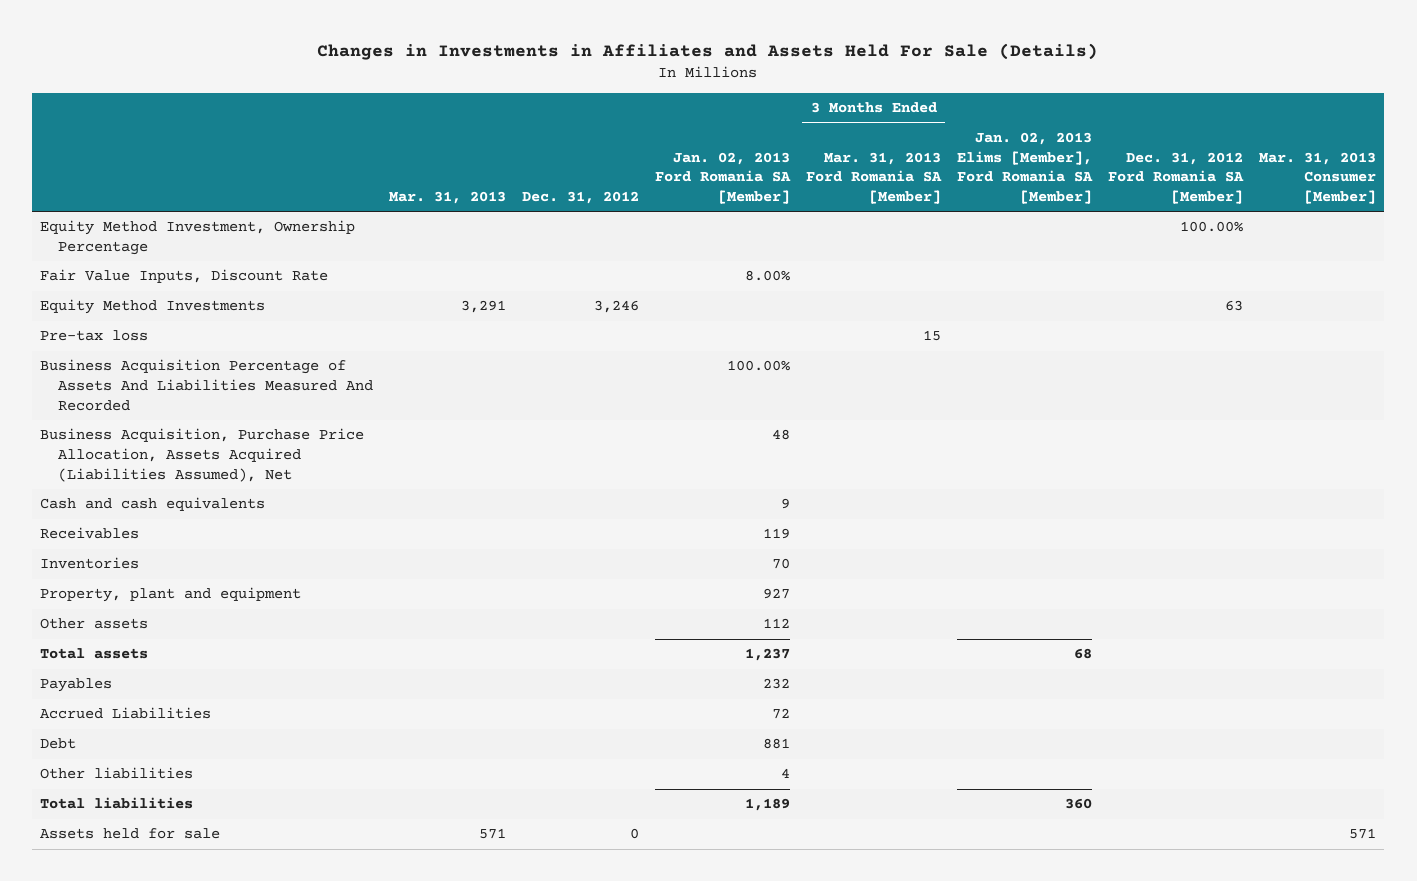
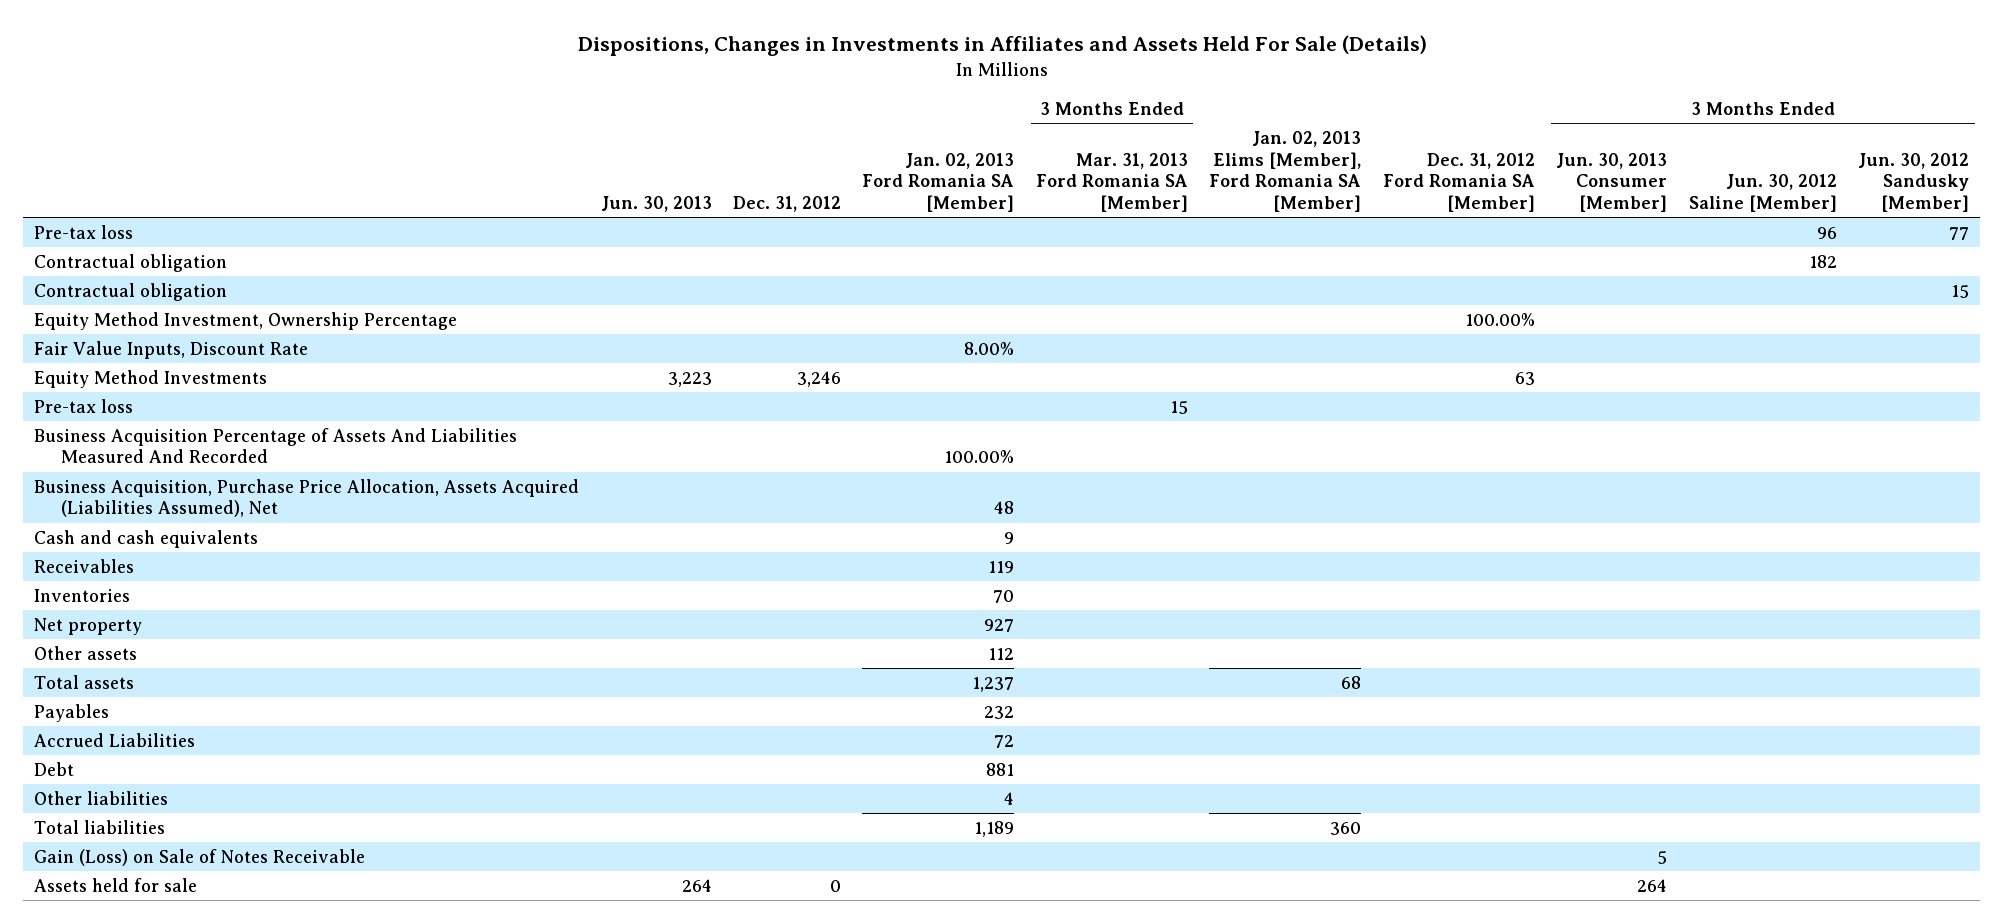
- Changes in Investments in Affiliates and Assets Held For Sale (Details)
+ Dispositions, Changes in Investments in Affiliates and Assets Held For Sale (Details)
- | Mar. 31, 2013 | Dec. 31, 2012 | Jan. 02, 2013 Ford Romania SA [Member] | 3 Months Ended Mar. 31, 2013 Ford Romania SA [Member] | Jan. 02, 2013 Elims [Member], Ford Romania SA [Member] | Dec. 31, 2012 Ford Romania SA [Member] | Mar. 31, 2013 Consumer [Member]
+ | Jun. 30, 2013 | Dec. 31, 2012 | Jan. 02, 2013 Ford Romania SA [Member] | 3 Months Ended Mar. 31, 2013 Ford Romania SA [Member] | Jan. 02, 2013 Elims [Member], Ford Romania SA [Member] | Dec. 31, 2012 Ford Romania SA [Member] | 3 Months Ended Jun. 30, 2013 Consumer [Member] | 3 Months Ended Jun. 30, 2012 Saline [Member] | 3 Months Ended Jun. 30, 2012 Sandusky [Member]
+ Pre-tax loss | | | | | | | | 96 | 77
+ Contractual obligation | | | | | | | | 182 |
+ Contractual obligation | | | | | | | | | 15
- Property, plant and equipment | | | 927 | | | |
+ Net property | | | 927 | | | | | |
+ Gain (Loss) on Sale of Notes Receivable | | | | | | | 5 | |

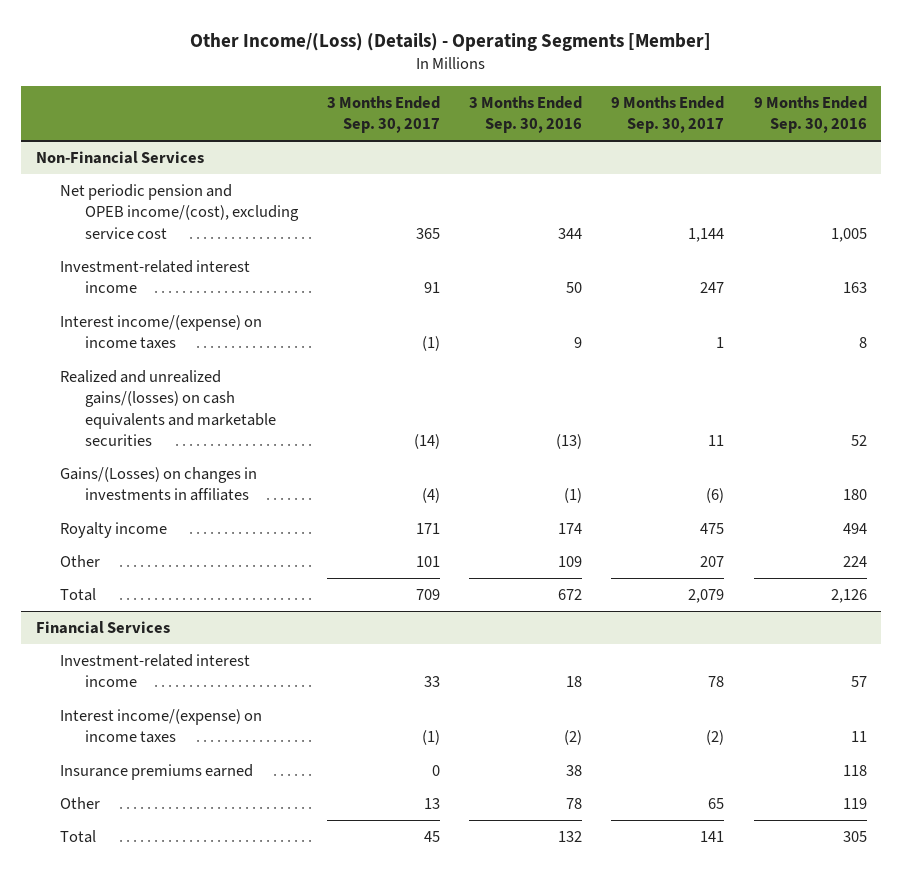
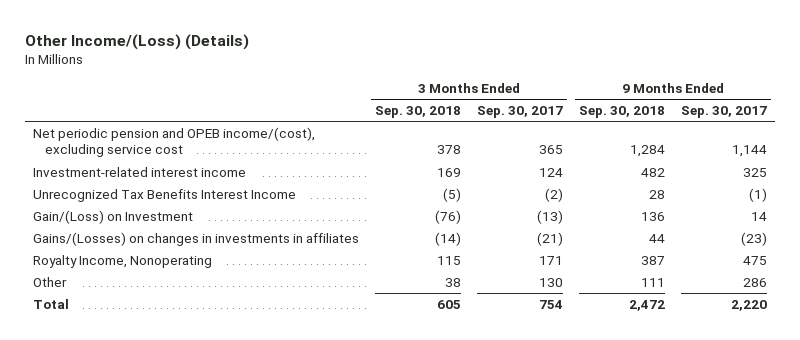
- Other Income/(Loss) (Details) - Operating Segments [Member]
+ Other Income/(Loss) (Details)
- | 3 Months Ended Sep. 30, 2017 | 3 Months Ended Sep. 30, 2016 | 9 Months Ended Sep. 30, 2017 | 9 Months Ended Sep. 30, 2016
+ | 3 Months Ended Sep. 30, 2018 | 3 Months Ended Sep. 30, 2017 | 9 Months Ended Sep. 30, 2018 | 9 Months Ended Sep. 30, 2017
- Non-Financial Services
- Investment-related interest income | 91 | 50 | 247 | 163
- Interest income/(expense) on income taxes | (1) | 9 | 1 | 8
- Realized and unrealized gains/(losses) on cash equivalents and marketable securities | (14) | (13) | 11 | 52
- Gains/(Losses) on changes in investments in affiliates | (4) | (1) | (6) | 180
- Royalty income | 171 | 174 | 475 | 494
- Other | 101 | 109 | 207 | 224
- Total | 709 | 672 | 2,079 | 2,126
- Financial Services
- Investment-related interest income | 33 | 18 | 78 | 57
- Interest income/(expense) on income taxes | (1) | (2) | (2) | 11
- Insurance premiums earned | 0 | 38 | | 118
- Other | 13 | 78 | 65 | 119
- Total | 45 | 132 | 141 | 305
+ Investment-related interest income | 169 | 124 | 482 | 325
+ Unrecognized Tax Benefits Interest Income | (5) | (2) | 28 | (1)
+ Gain/(Loss) on Investment | (76) | (13) | 136 | 14
+ Gains/(Losses) on changes in investments in affiliates | (14) | (21) | 44 | (23)
+ Royalty Income, Nonoperating | 115 | 171 | 387 | 475
+ Other | 38 | 130 | 111 | 286
+ Total | 605 | 754 | 2,472 | 2,220

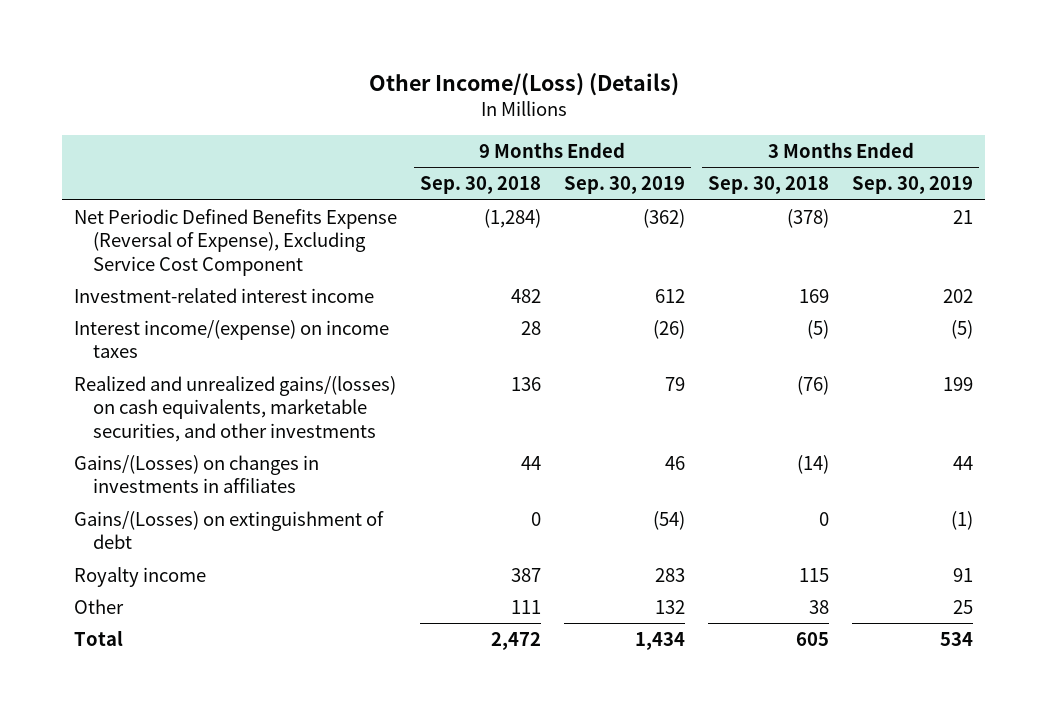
- | 3 Months Ended Sep. 30, 2018 | 3 Months Ended Sep. 30, 2017 | 9 Months Ended Sep. 30, 2018 | 9 Months Ended Sep. 30, 2017
+ | 9 Months Ended Sep. 30, 2018 | 9 Months Ended Sep. 30, 2019 | 3 Months Ended Sep. 30, 2018 | 3 Months Ended Sep. 30, 2019
- Net periodic pension and OPEB income/(cost), excluding service cost | 378 | 365 | 1,284 | 1,144
+ Net Periodic Defined Benefits Expense (Reversal of Expense), Excluding Service Cost Component | (1,284) | (362) | (378) | 21
- Unrecognized Tax Benefits Interest Income | (5) | (2) | 28 | (1)
- Gain/(Loss) on Investment | (76) | (13) | 136 | 14
+ Interest income/(expense) on income taxes | 28 | (26) | (5) | (5)
+ Realized and unrealized gains/(losses) on cash equivalents, marketable securities, and other investments | 136 | 79 | (76) | 199
- Royalty Income, Nonoperating | 115 | 171 | 387 | 475
+ Gains/(Losses) on extinguishment of debt | 0 | (54) | 0 | (1)
+ Royalty income | 387 | 283 | 115 | 91

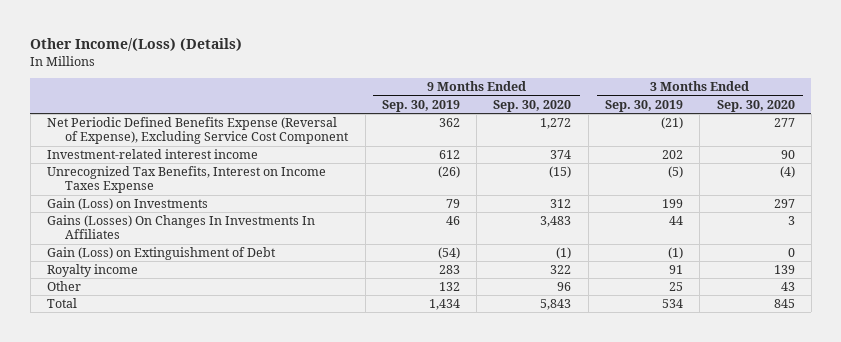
- | 9 Months Ended Sep. 30, 2018 | 9 Months Ended Sep. 30, 2019 | 3 Months Ended Sep. 30, 2018 | 3 Months Ended Sep. 30, 2019
+ | 9 Months Ended Sep. 30, 2019 | 9 Months Ended Sep. 30, 2020 | 3 Months Ended Sep. 30, 2019 | 3 Months Ended Sep. 30, 2020
- Net Periodic Defined Benefits Expense (Reversal of Expense), Excluding Service Cost Component | (1,284) | (362) | (378) | 21
+ Net Periodic Defined Benefits Expense (Reversal of Expense), Excluding Service Cost Component | 362 | 1,272 | (21) | 277
- Interest income/(expense) on income taxes | 28 | (26) | (5) | (5)
- Realized and unrealized gains/(losses) on cash equivalents, marketable securities, and other investments | 136 | 79 | (76) | 199
- Gains/(Losses) on changes in investments in affiliates | 44 | 46 | (14) | 44
- Gains/(Losses) on extinguishment of debt | 0 | (54) | 0 | (1)
+ Unrecognized Tax Benefits, Interest on Income Taxes Expense | (26) | (15) | (5) | (4)
+ Gain (Loss) on Investments | 79 | 312 | 199 | 297
+ Gains (Losses) On Changes In Investments In Affiliates | 46 | 3,483 | 44 | 3
+ Gain (Loss) on Extinguishment of Debt | (54) | (1) | (1) | 0

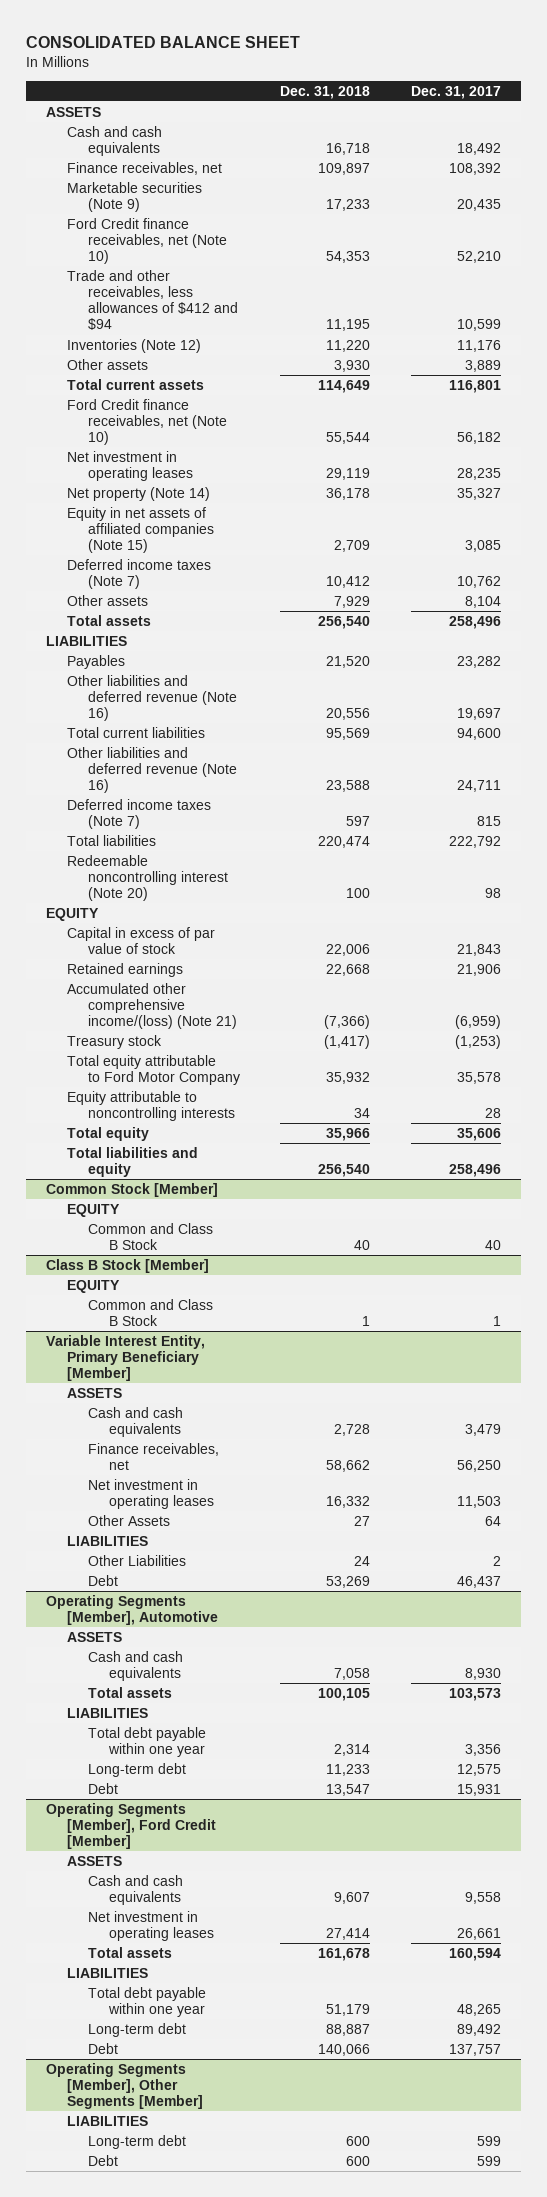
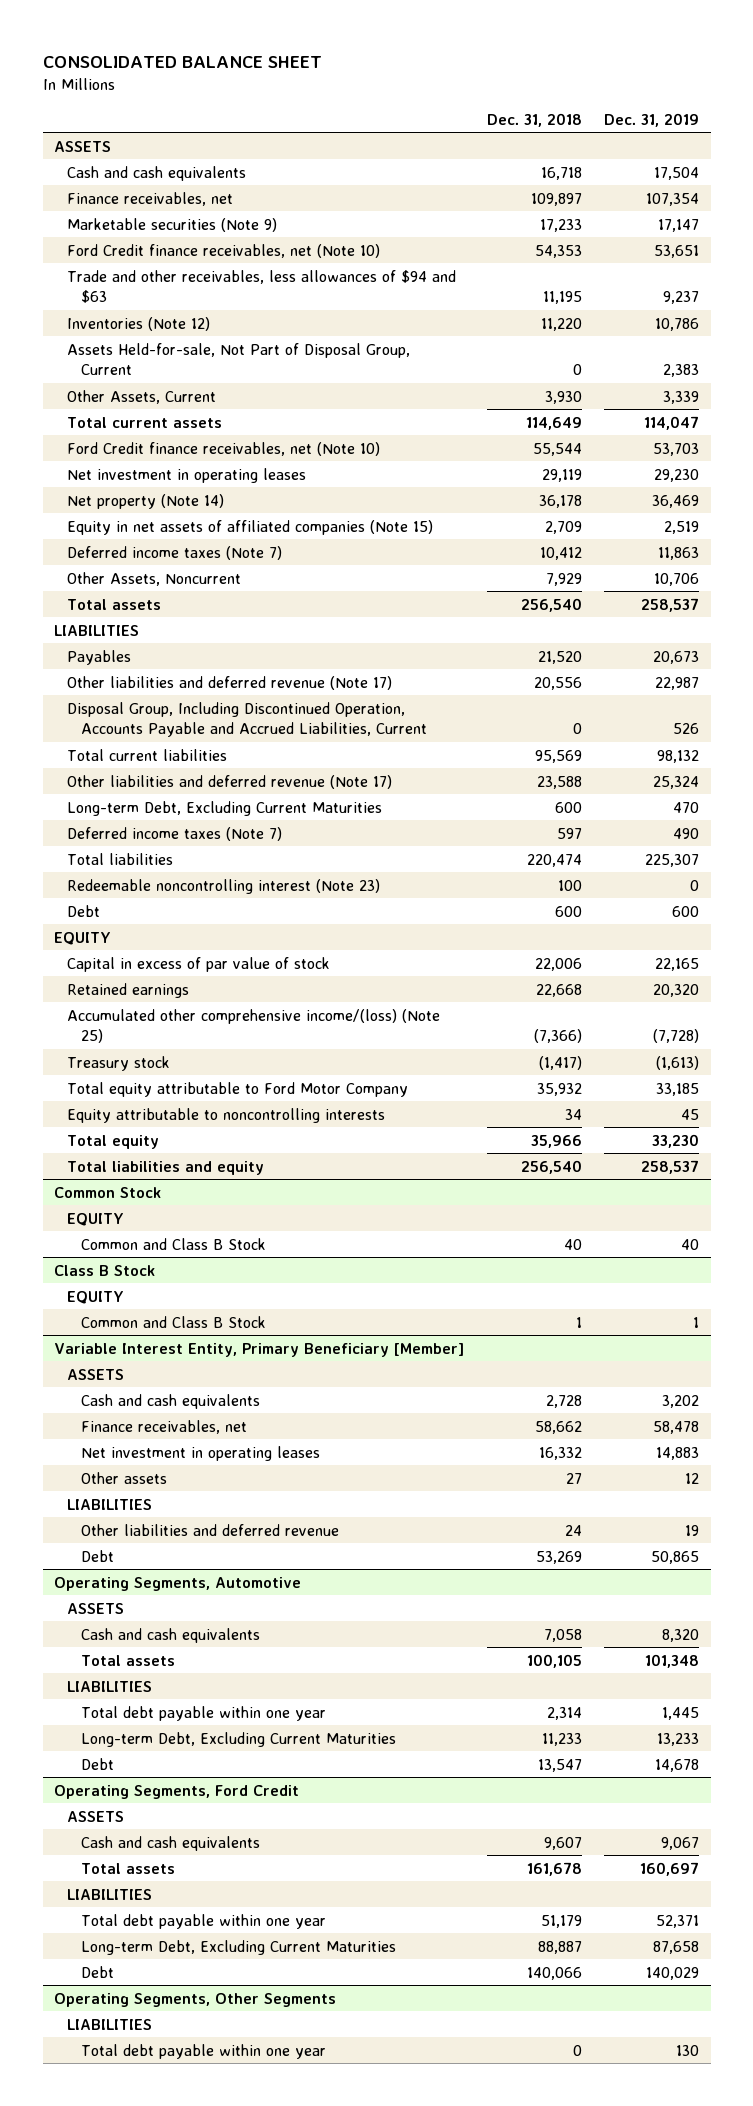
- | Dec. 31, 2018 | Dec. 31, 2017
+ | Dec. 31, 2018 | Dec. 31, 2019
- Trade and other receivables, less allowances of $412 and $94 | 11,195 | 10,599
+ Trade and other receivables, less allowances of $94 and $63 | 11,195 | 9,237
- Other assets | 3,930 | 3,889
+ Assets Held-for-sale, Not Part of Disposal Group, Current | 0 | 2,383
+ Other Assets, Current | 3,930 | 3,339
- Other assets | 7,929 | 8,104
+ Other Assets, Noncurrent | 7,929 | 10,706
- Other liabilities and deferred revenue (Note 16) | 20,556 | 19,697
+ Other liabilities and deferred revenue (Note 17) | 20,556 | 22,987
+ Disposal Group, Including Discontinued Operation, Accounts Payable and Accrued Liabilities, Current | 0 | 526
- Other liabilities and deferred revenue (Note 16) | 23,588 | 24,711
+ Other liabilities and deferred revenue (Note 17) | 23,588 | 25,324
+ Long-term Debt, Excluding Current Maturities | 600 | 470
- Redeemable noncontrolling interest (Note 20) | 100 | 98
+ Redeemable noncontrolling interest (Note 23) | 100 | 0
+ Debt | 600 | 600
- Accumulated other comprehensive income/(loss) (Note 21) | (7,366) | (6,959)
+ Accumulated other comprehensive income/(loss) (Note 25) | (7,366) | (7,728)
- Common Stock [Member]
+ Common Stock
- Class B Stock [Member]
+ Class B Stock
@ Variable Interest Entity, Primary Beneficiary [Member]
- Other Assets | 27 | 64
+ Other assets | 27 | 12
- Other Liabilities | 24 | 2
+ Other liabilities and deferred revenue | 24 | 19
- Operating Segments [Member], Automotive
+ Operating Segments, Automotive
- Long-term debt | 11,233 | 12,575
+ Long-term Debt, Excluding Current Maturities | 11,233 | 13,233
- Operating Segments [Member], Ford Credit [Member]
+ Operating Segments, Ford Credit
- Net investment in operating leases | 27,414 | 26,661
- Long-term debt | 88,887 | 89,492
+ Long-term Debt, Excluding Current Maturities | 88,887 | 87,658
- Operating Segments [Member], Other Segments [Member]
+ Operating Segments, Other Segments
- Long-term debt | 600 | 599
- Debt | 600 | 599
+ Total debt payable within one year | 0 | 130

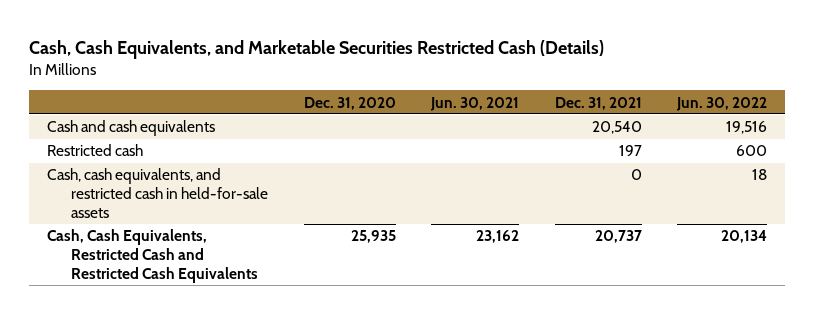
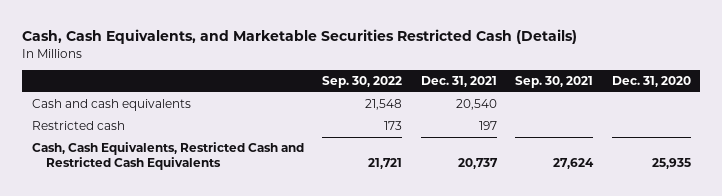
- | Dec. 31, 2020 | Jun. 30, 2021 | Dec. 31, 2021 | Jun. 30, 2022
+ | Sep. 30, 2022 | Dec. 31, 2021 | Sep. 30, 2021 | Dec. 31, 2020
- Cash, cash equivalents, and restricted cash in held-for-sale assets | | | 0 | 18

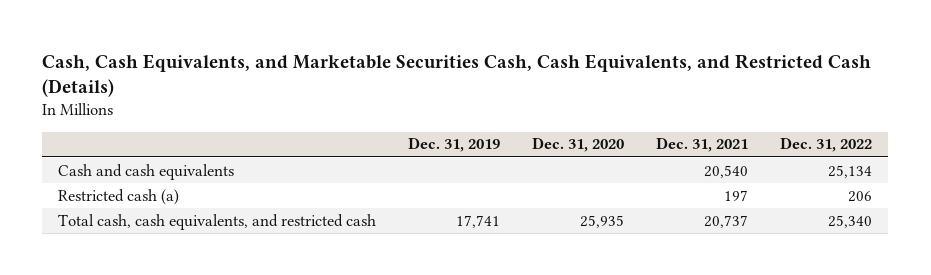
- Cash, Cash Equivalents, and Marketable Securities Restricted Cash (Details)
+ Cash, Cash Equivalents, and Marketable Securities Cash, Cash Equivalents, and Restricted Cash (Details)
- | Sep. 30, 2022 | Dec. 31, 2021 | Sep. 30, 2021 | Dec. 31, 2020
+ | Dec. 31, 2019 | Dec. 31, 2020 | Dec. 31, 2021 | Dec. 31, 2022
- Restricted cash | 173 | 197 | |
- Cash, Cash Equivalents, Restricted Cash and Restricted Cash Equivalents | 21,721 | 20,737 | 27,624 | 25,935
+ Restricted cash (a) | | | 197 | 206
+ Total cash, cash equivalents, and restricted cash | 17,741 | 25,935 | 20,737 | 25,340

